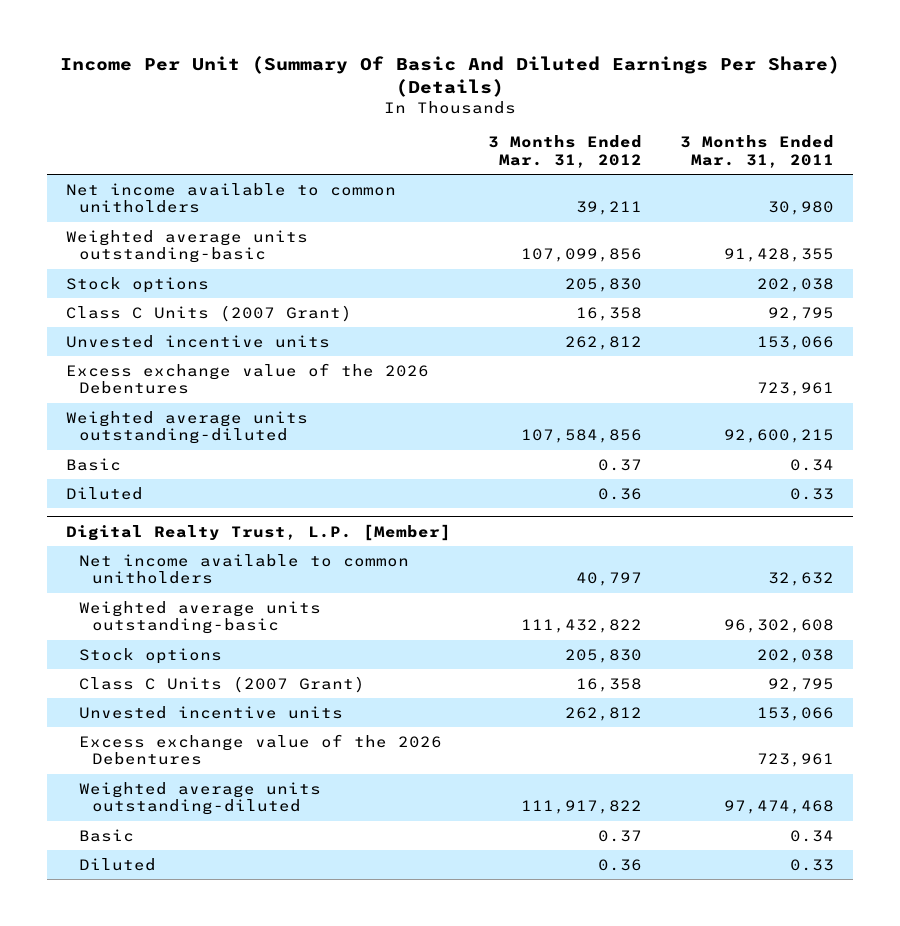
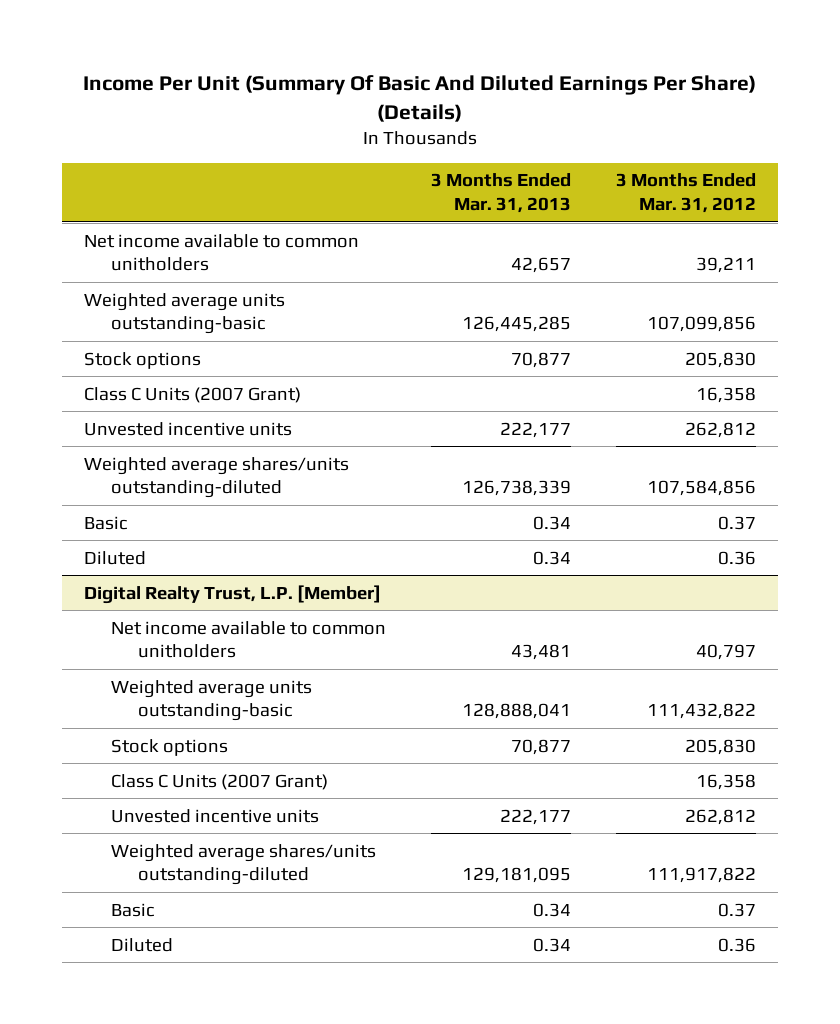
- | 3 Months Ended Mar. 31, 2012 | 3 Months Ended Mar. 31, 2011
+ | 3 Months Ended Mar. 31, 2013 | 3 Months Ended Mar. 31, 2012
- Excess exchange value of the 2026 Debentures | | 723,961
- Weighted average units outstanding-diluted | 107,584,856 | 92,600,215
+ Weighted average shares/units outstanding-diluted | 126,738,339 | 107,584,856
@ Digital Realty Trust, L.P. [Member]
- Excess exchange value of the 2026 Debentures | | 723,961
- Weighted average units outstanding-diluted | 111,917,822 | 97,474,468
+ Weighted average shares/units outstanding-diluted | 129,181,095 | 111,917,822

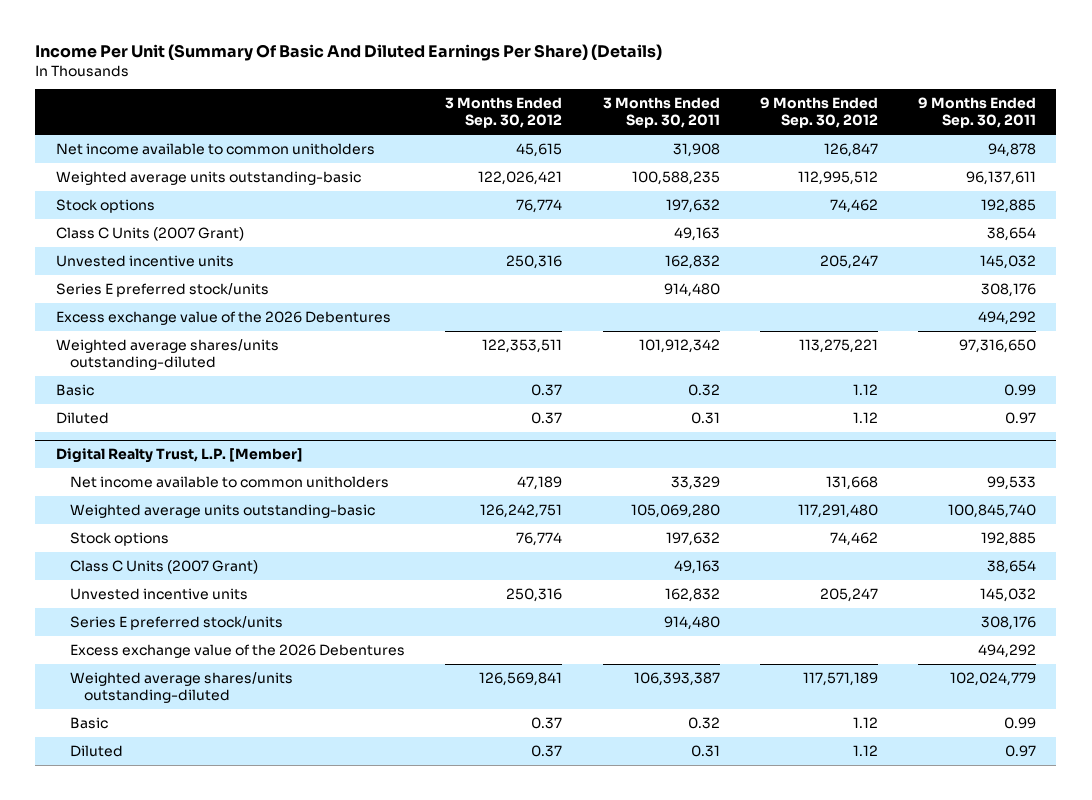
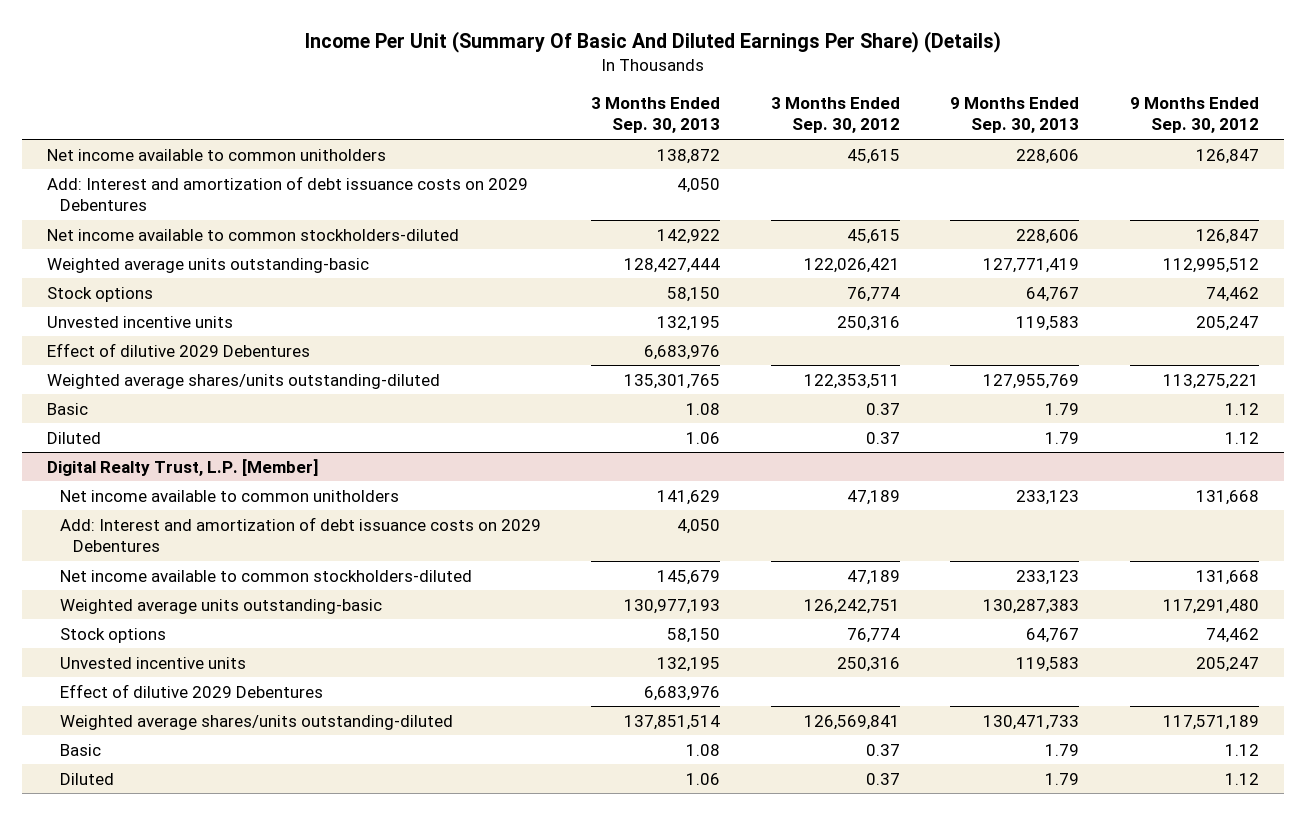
- | 3 Months Ended Sep. 30, 2012 | 3 Months Ended Sep. 30, 2011 | 9 Months Ended Sep. 30, 2012 | 9 Months Ended Sep. 30, 2011
+ | 3 Months Ended Sep. 30, 2013 | 3 Months Ended Sep. 30, 2012 | 9 Months Ended Sep. 30, 2013 | 9 Months Ended Sep. 30, 2012
+ Add: Interest and amortization of debt issuance costs on 2029 Debentures | 4,050 | | |
+ Net income available to common stockholders-diluted | 142,922 | 45,615 | 228,606 | 126,847
- Class C Units (2007 Grant) | | 49,163 | | 38,654
- Series E preferred stock/units | | 914,480 | | 308,176
- Excess exchange value of the 2026 Debentures | | | | 494,292
+ Effect of dilutive 2029 Debentures | 6,683,976 | | |
@ Digital Realty Trust, L.P. [Member]
+ Add: Interest and amortization of debt issuance costs on 2029 Debentures | 4,050 | | |
+ Net income available to common stockholders-diluted | 145,679 | 47,189 | 233,123 | 131,668
- Class C Units (2007 Grant) | | 49,163 | | 38,654
- Series E preferred stock/units | | 914,480 | | 308,176
- Excess exchange value of the 2026 Debentures | | | | 494,292
+ Effect of dilutive 2029 Debentures | 6,683,976 | | |

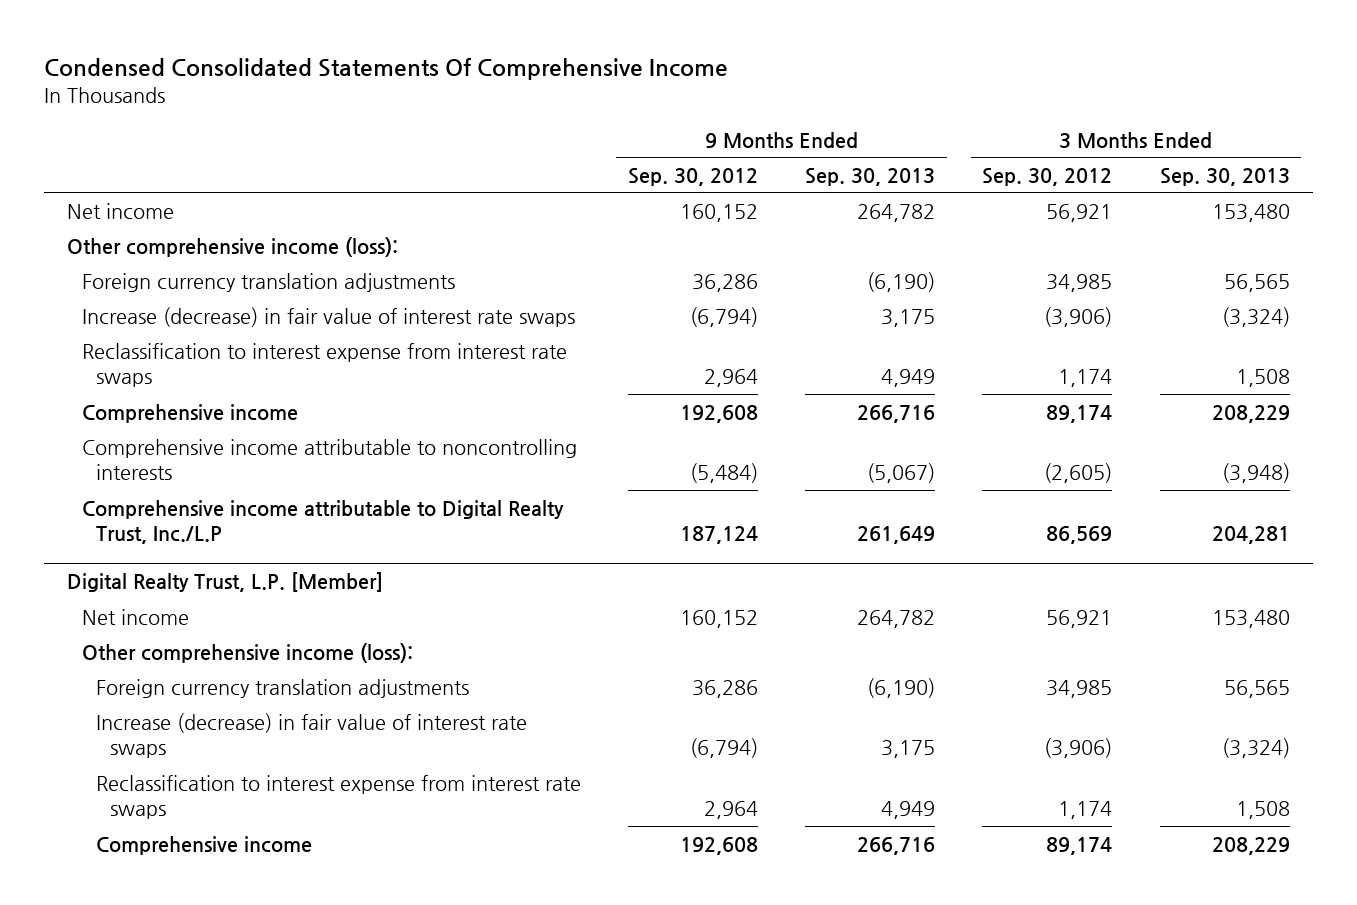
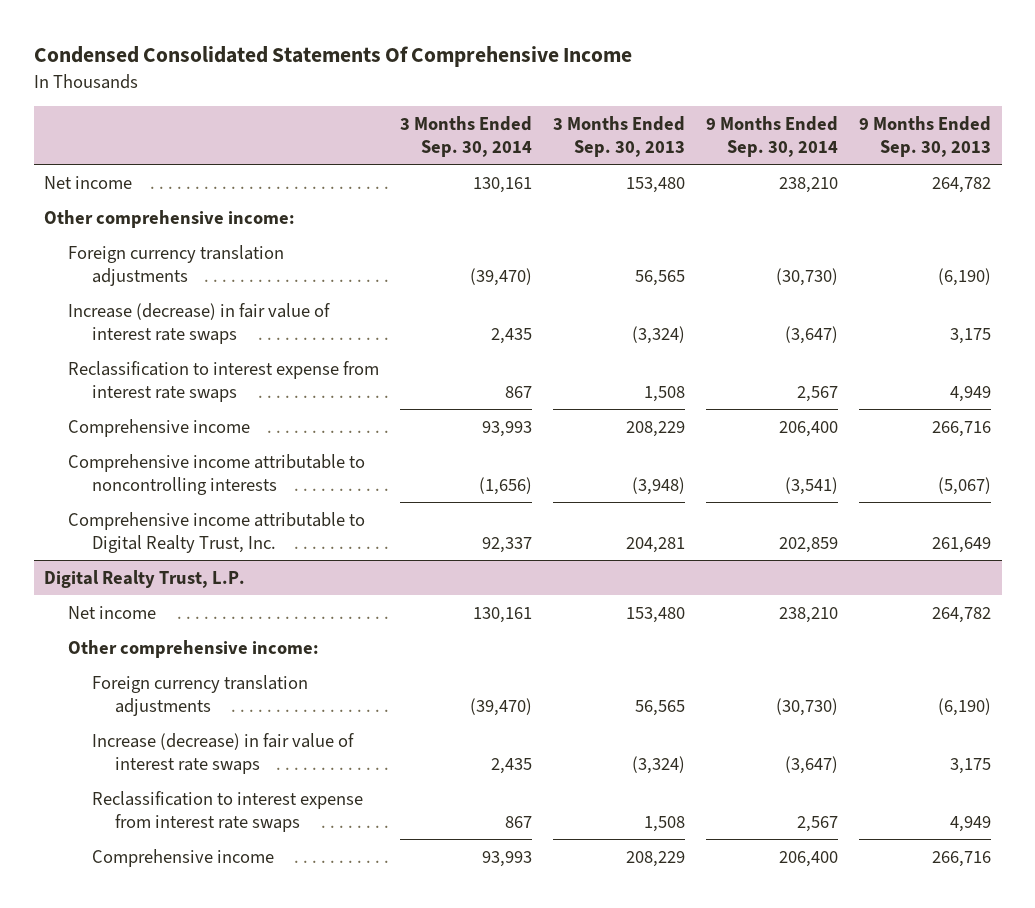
- | 9 Months Ended Sep. 30, 2012 | 9 Months Ended Sep. 30, 2013 | 3 Months Ended Sep. 30, 2012 | 3 Months Ended Sep. 30, 2013
+ | 3 Months Ended Sep. 30, 2014 | 3 Months Ended Sep. 30, 2013 | 9 Months Ended Sep. 30, 2014 | 9 Months Ended Sep. 30, 2013
- Other comprehensive income (loss):
+ Other comprehensive income:
- Comprehensive income attributable to Digital Realty Trust, Inc./L.P | 187,124 | 261,649 | 86,569 | 204,281
- Digital Realty Trust, L.P. [Member]
+ Comprehensive income attributable to Digital Realty Trust, Inc. | 92,337 | 204,281 | 202,859 | 261,649
+ Digital Realty Trust, L.P.
- Other comprehensive income (loss):
+ Other comprehensive income:

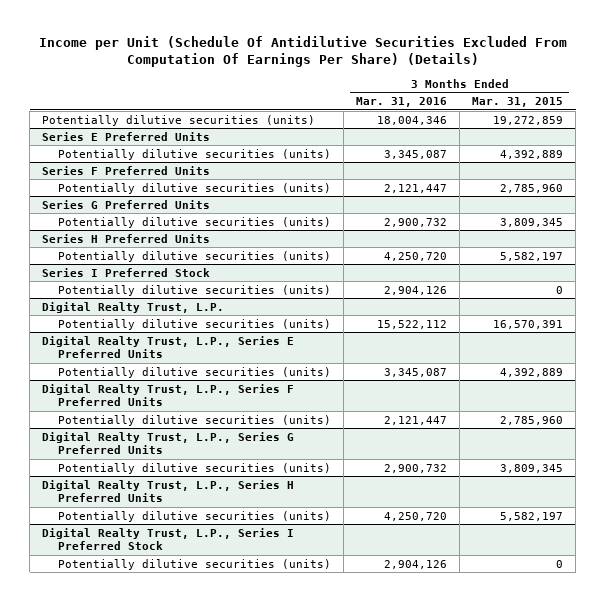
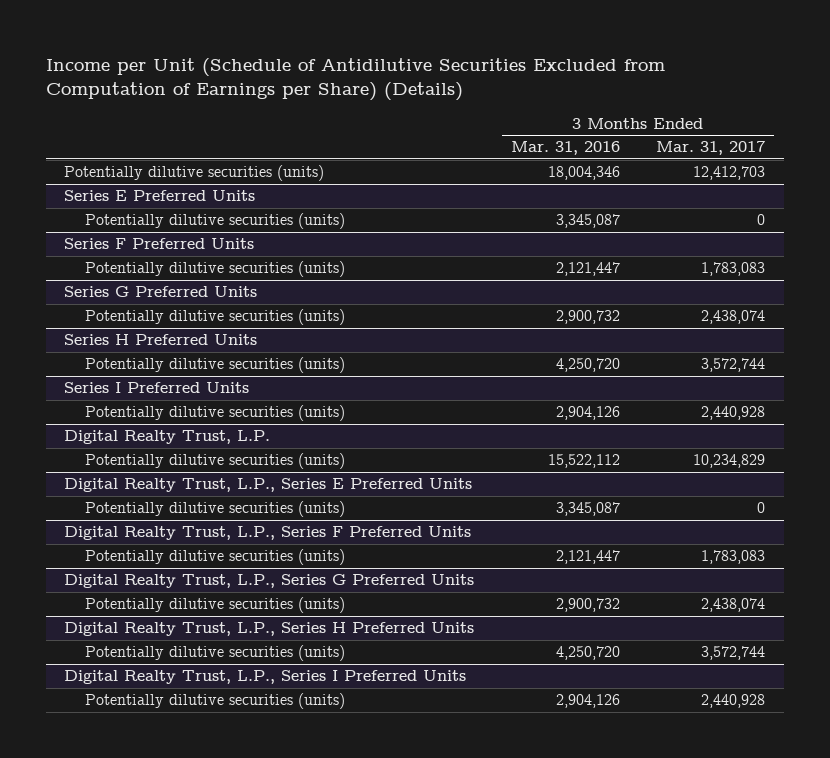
- Income per Unit (Schedule Of Antidilutive Securities Excluded From Computation Of Earnings Per Share) (Details)
+ Income per Unit (Schedule of Antidilutive Securities Excluded from Computation of Earnings per Share) (Details)
- | 3 Months Ended Mar. 31, 2016 | 3 Months Ended Mar. 31, 2015
+ | 3 Months Ended Mar. 31, 2016 | 3 Months Ended Mar. 31, 2017
- Series I Preferred Stock
+ Series I Preferred Units
- Digital Realty Trust, L.P., Series I Preferred Stock
+ Digital Realty Trust, L.P., Series I Preferred Units

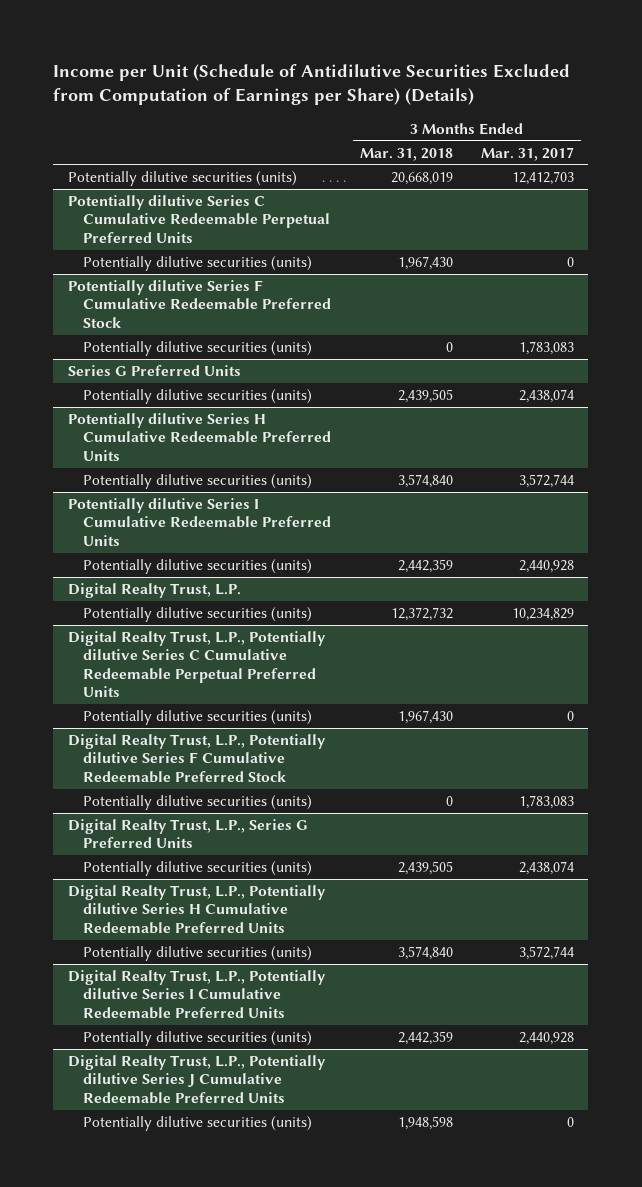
- | 3 Months Ended Mar. 31, 2016 | 3 Months Ended Mar. 31, 2017
+ | 3 Months Ended Mar. 31, 2018 | 3 Months Ended Mar. 31, 2017
- Series E Preferred Units
+ Potentially dilutive Series C Cumulative Redeemable Perpetual Preferred Units
- Series F Preferred Units
+ Potentially dilutive Series F Cumulative Redeemable Preferred Stock
- Series H Preferred Units
+ Potentially dilutive Series H Cumulative Redeemable Preferred Units
- Series I Preferred Units
+ Potentially dilutive Series I Cumulative Redeemable Preferred Units
- Digital Realty Trust, L.P., Series E Preferred Units
+ Digital Realty Trust, L.P., Potentially dilutive Series C Cumulative Redeemable Perpetual Preferred Units
- Digital Realty Trust, L.P., Series F Preferred Units
+ Digital Realty Trust, L.P., Potentially dilutive Series F Cumulative Redeemable Preferred Stock
- Digital Realty Trust, L.P., Series H Preferred Units
+ Digital Realty Trust, L.P., Potentially dilutive Series H Cumulative Redeemable Preferred Units
- Digital Realty Trust, L.P., Series I Preferred Units
+ Digital Realty Trust, L.P., Potentially dilutive Series I Cumulative Redeemable Preferred Units
+ Digital Realty Trust, L.P., Potentially dilutive Series J Cumulative Redeemable Preferred Units
+ Potentially dilutive securities (units) | 1,948,598 | 0

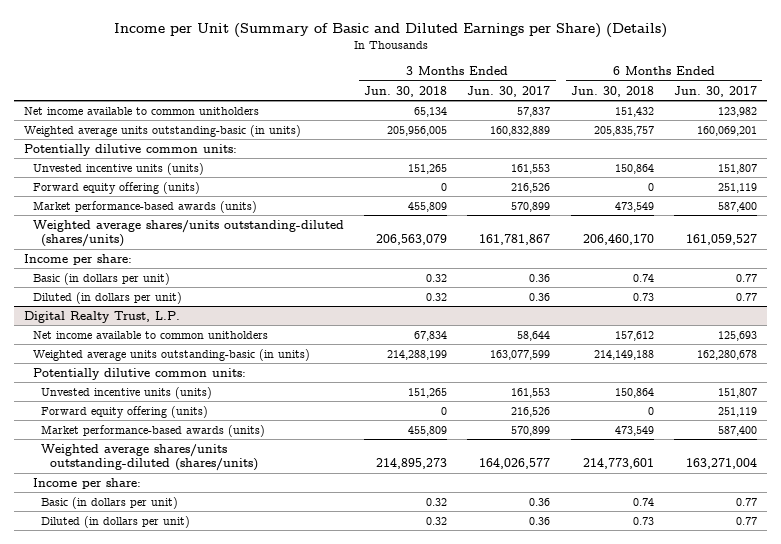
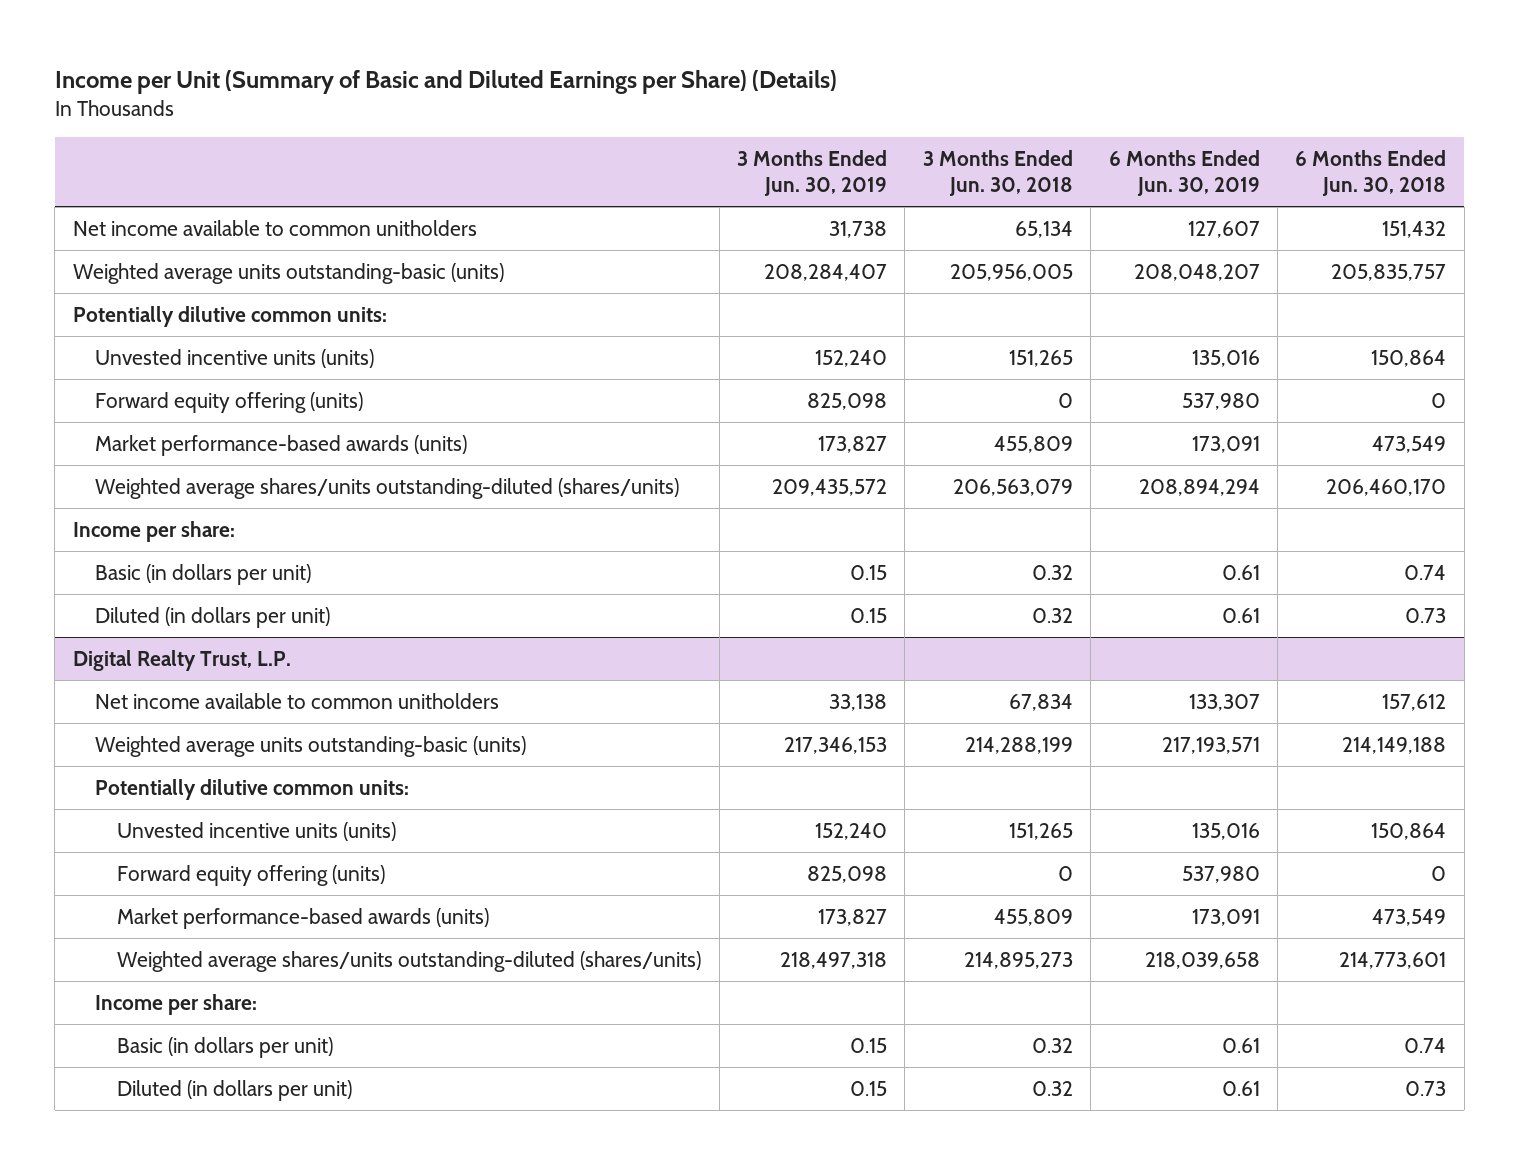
- | 3 Months Ended Jun. 30, 2018 | 3 Months Ended Jun. 30, 2017 | 6 Months Ended Jun. 30, 2018 | 6 Months Ended Jun. 30, 2017
+ | 3 Months Ended Jun. 30, 2019 | 3 Months Ended Jun. 30, 2018 | 6 Months Ended Jun. 30, 2019 | 6 Months Ended Jun. 30, 2018
- Weighted average units outstanding-basic (in units) | 205,956,005 | 160,832,889 | 205,835,757 | 160,069,201
+ Weighted average units outstanding-basic (units) | 208,284,407 | 205,956,005 | 208,048,207 | 205,835,757
@ Digital Realty Trust, L.P.
- Weighted average units outstanding-basic (in units) | 214,288,199 | 163,077,599 | 214,149,188 | 162,280,678
+ Weighted average units outstanding-basic (units) | 217,346,153 | 214,288,199 | 217,193,571 | 214,149,188

